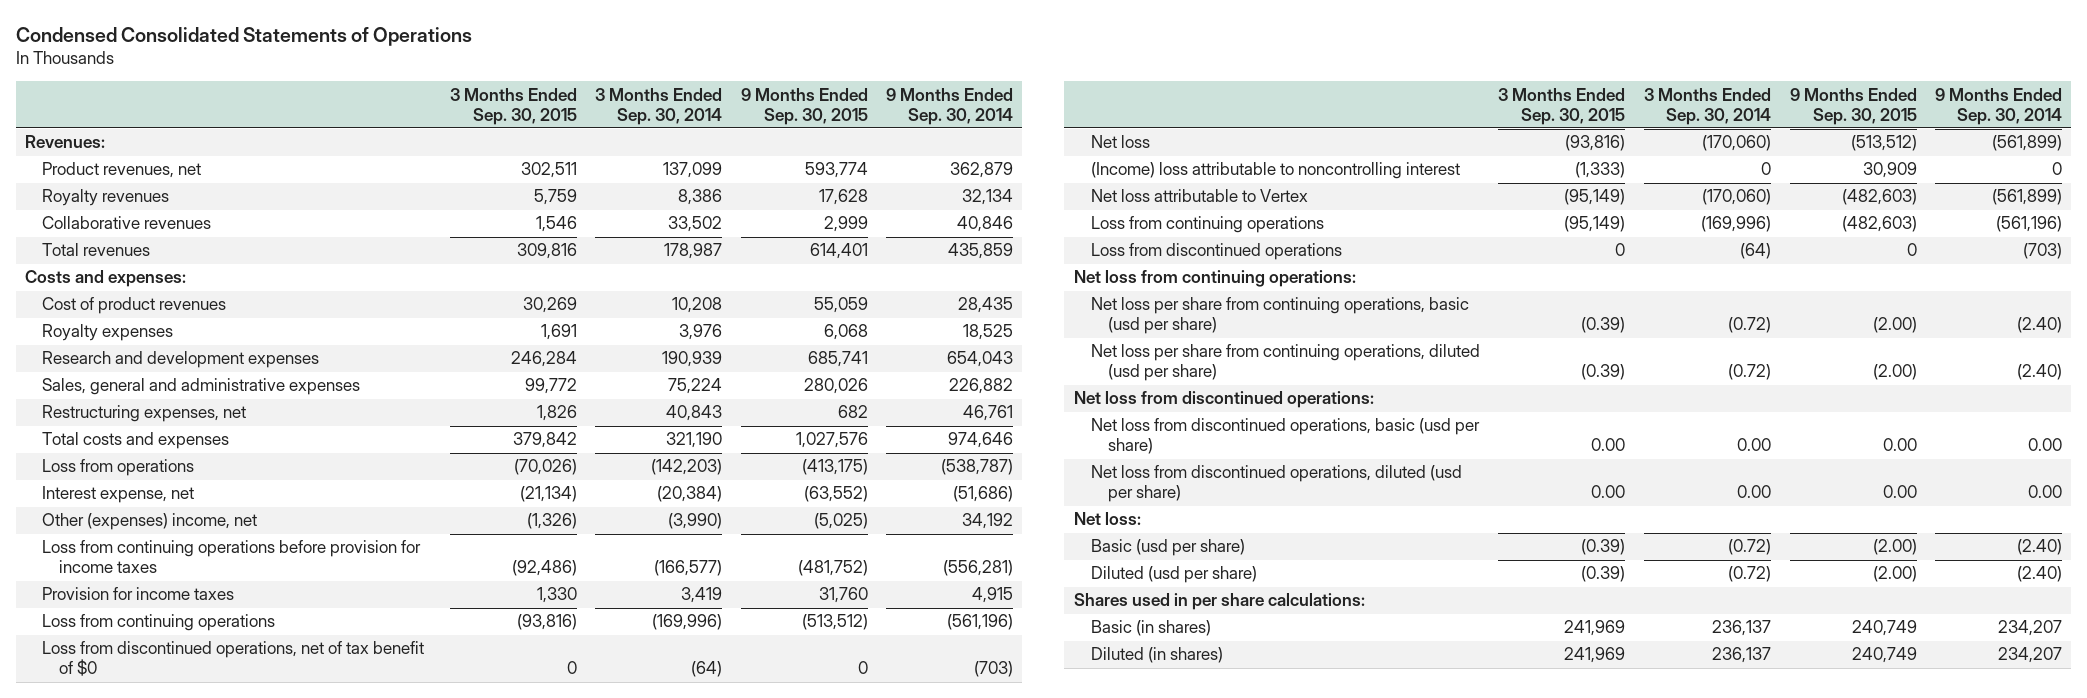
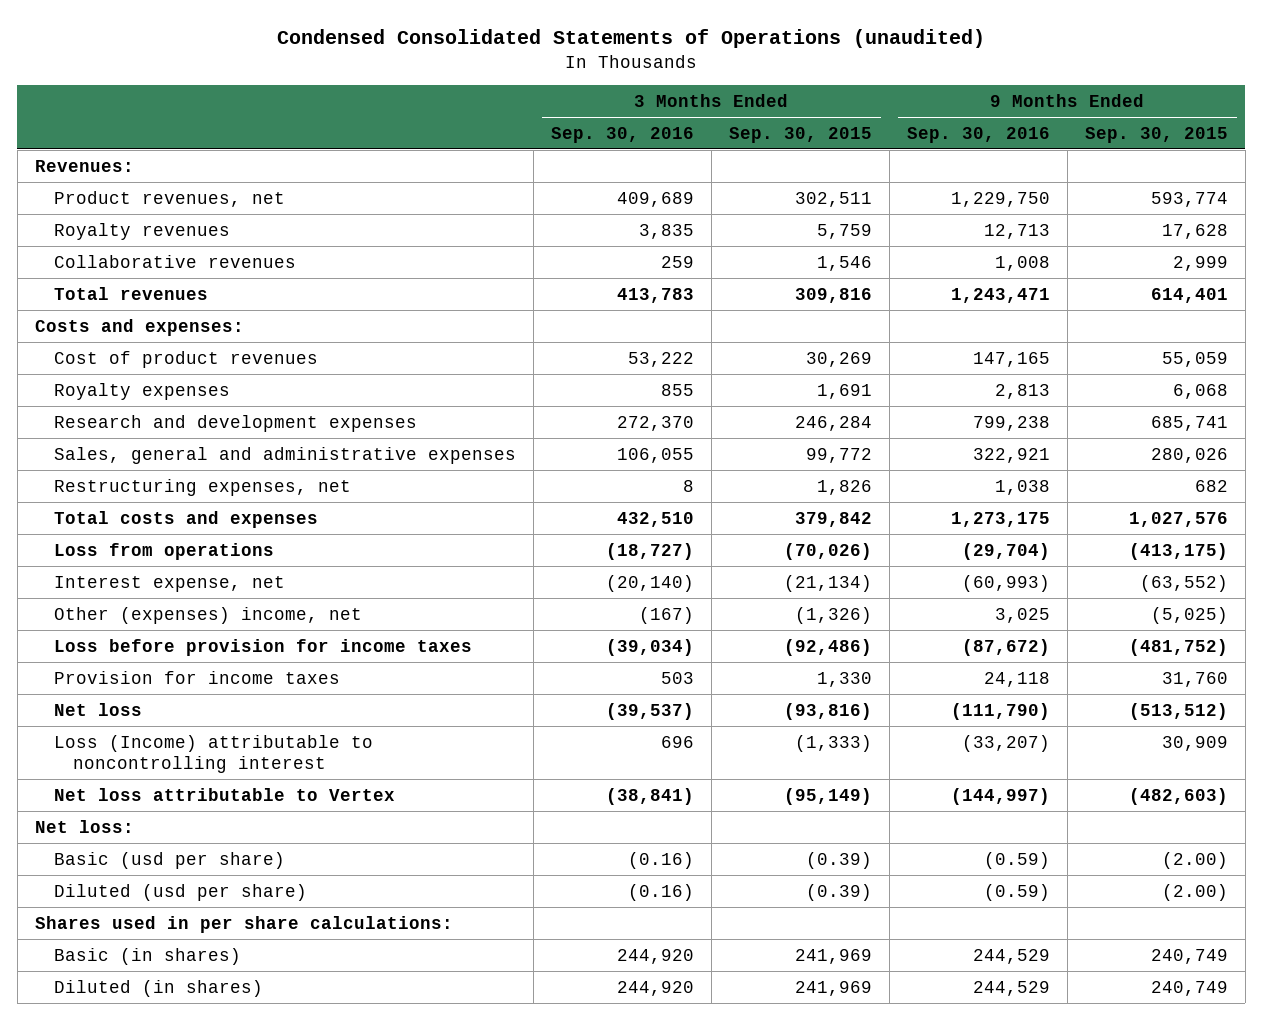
- Condensed Consolidated Statements of Operations
+ Condensed Consolidated Statements of Operations (unaudited)
- | 3 Months Ended Sep. 30, 2015 | 3 Months Ended Sep. 30, 2014 | 9 Months Ended Sep. 30, 2015 | 9 Months Ended Sep. 30, 2014
+ | 3 Months Ended Sep. 30, 2016 | 3 Months Ended Sep. 30, 2015 | 9 Months Ended Sep. 30, 2016 | 9 Months Ended Sep. 30, 2015
- Loss from continuing operations before provision for income taxes | (92,486) | (166,577) | (481,752) | (556,281)
+ Loss before provision for income taxes | (39,034) | (92,486) | (87,672) | (481,752)
- Loss from continuing operations | (93,816) | (169,996) | (513,512) | (561,196)
- Loss from discontinued operations, net of tax benefit of $0 | 0 | (64) | 0 | (703)
- (Income) loss attributable to noncontrolling interest | (1,333) | 0 | 30,909 | 0
+ Loss (Income) attributable to noncontrolling interest | 696 | (1,333) | (33,207) | 30,909
- Loss from continuing operations | (95,149) | (169,996) | (482,603) | (561,196)
- Loss from discontinued operations | 0 | (64) | 0 | (703)
- Net loss from continuing operations:
- Net loss per share from continuing operations, basic (usd per share) | (0.39) | (0.72) | (2.00) | (2.40)
- Net loss per share from continuing operations, diluted (usd per share) | (0.39) | (0.72) | (2.00) | (2.40)
- Net loss from discontinued operations:
- Net loss from discontinued operations, basic (usd per share) | 0.00 | 0.00 | 0.00 | 0.00
- Net loss from discontinued operations, diluted (usd per share) | 0.00 | 0.00 | 0.00 | 0.00

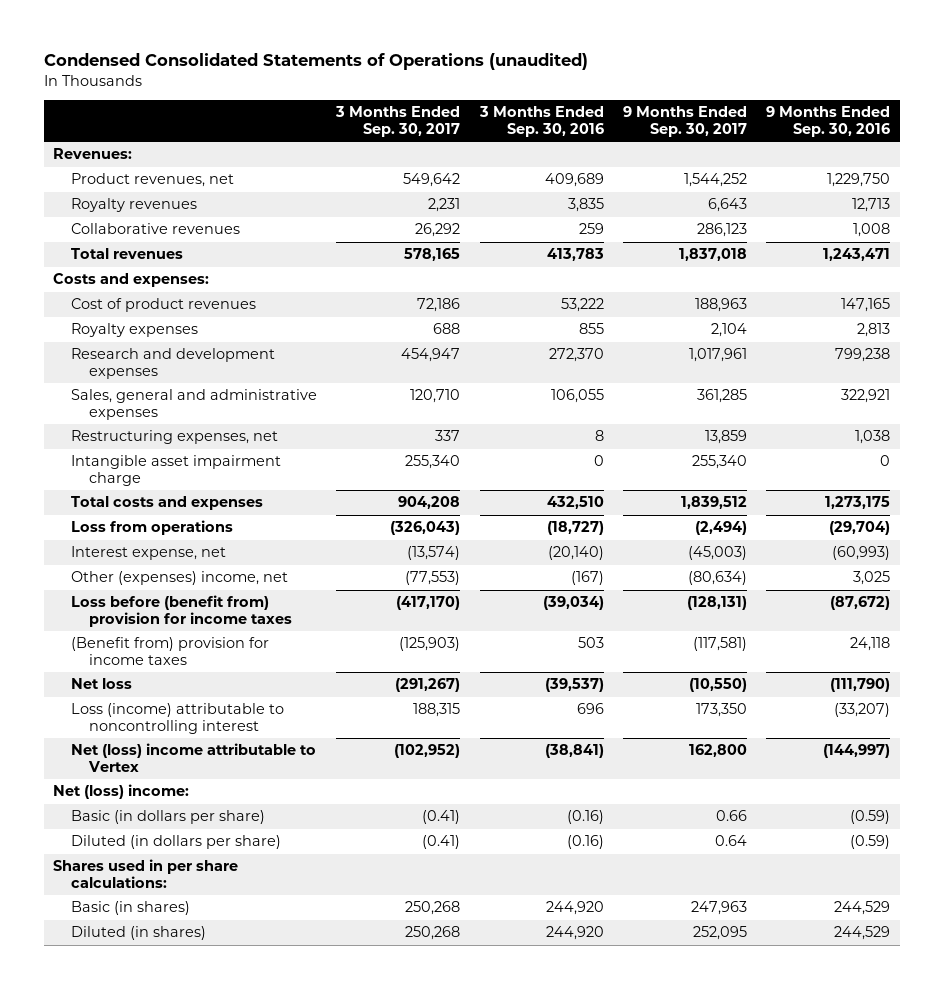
- | 3 Months Ended Sep. 30, 2016 | 3 Months Ended Sep. 30, 2015 | 9 Months Ended Sep. 30, 2016 | 9 Months Ended Sep. 30, 2015
+ | 3 Months Ended Sep. 30, 2017 | 3 Months Ended Sep. 30, 2016 | 9 Months Ended Sep. 30, 2017 | 9 Months Ended Sep. 30, 2016
+ Intangible asset impairment charge | 255,340 | 0 | 255,340 | 0
- Loss before provision for income taxes | (39,034) | (92,486) | (87,672) | (481,752)
- Provision for income taxes | 503 | 1,330 | 24,118 | 31,760
+ Loss before (benefit from) provision for income taxes | (417,170) | (39,034) | (128,131) | (87,672)
+ (Benefit from) provision for income taxes | (125,903) | 503 | (117,581) | 24,118
- Loss (Income) attributable to noncontrolling interest | 696 | (1,333) | (33,207) | 30,909
- Net loss attributable to Vertex | (38,841) | (95,149) | (144,997) | (482,603)
- Net loss:
- Basic (usd per share) | (0.16) | (0.39) | (0.59) | (2.00)
- Diluted (usd per share) | (0.16) | (0.39) | (0.59) | (2.00)
+ Loss (income) attributable to noncontrolling interest | 188,315 | 696 | 173,350 | (33,207)
+ Net (loss) income attributable to Vertex | (102,952) | (38,841) | 162,800 | (144,997)
+ Net (loss) income:
+ Basic (in dollars per share) | (0.41) | (0.16) | 0.66 | (0.59)
+ Diluted (in dollars per share) | (0.41) | (0.16) | 0.64 | (0.59)

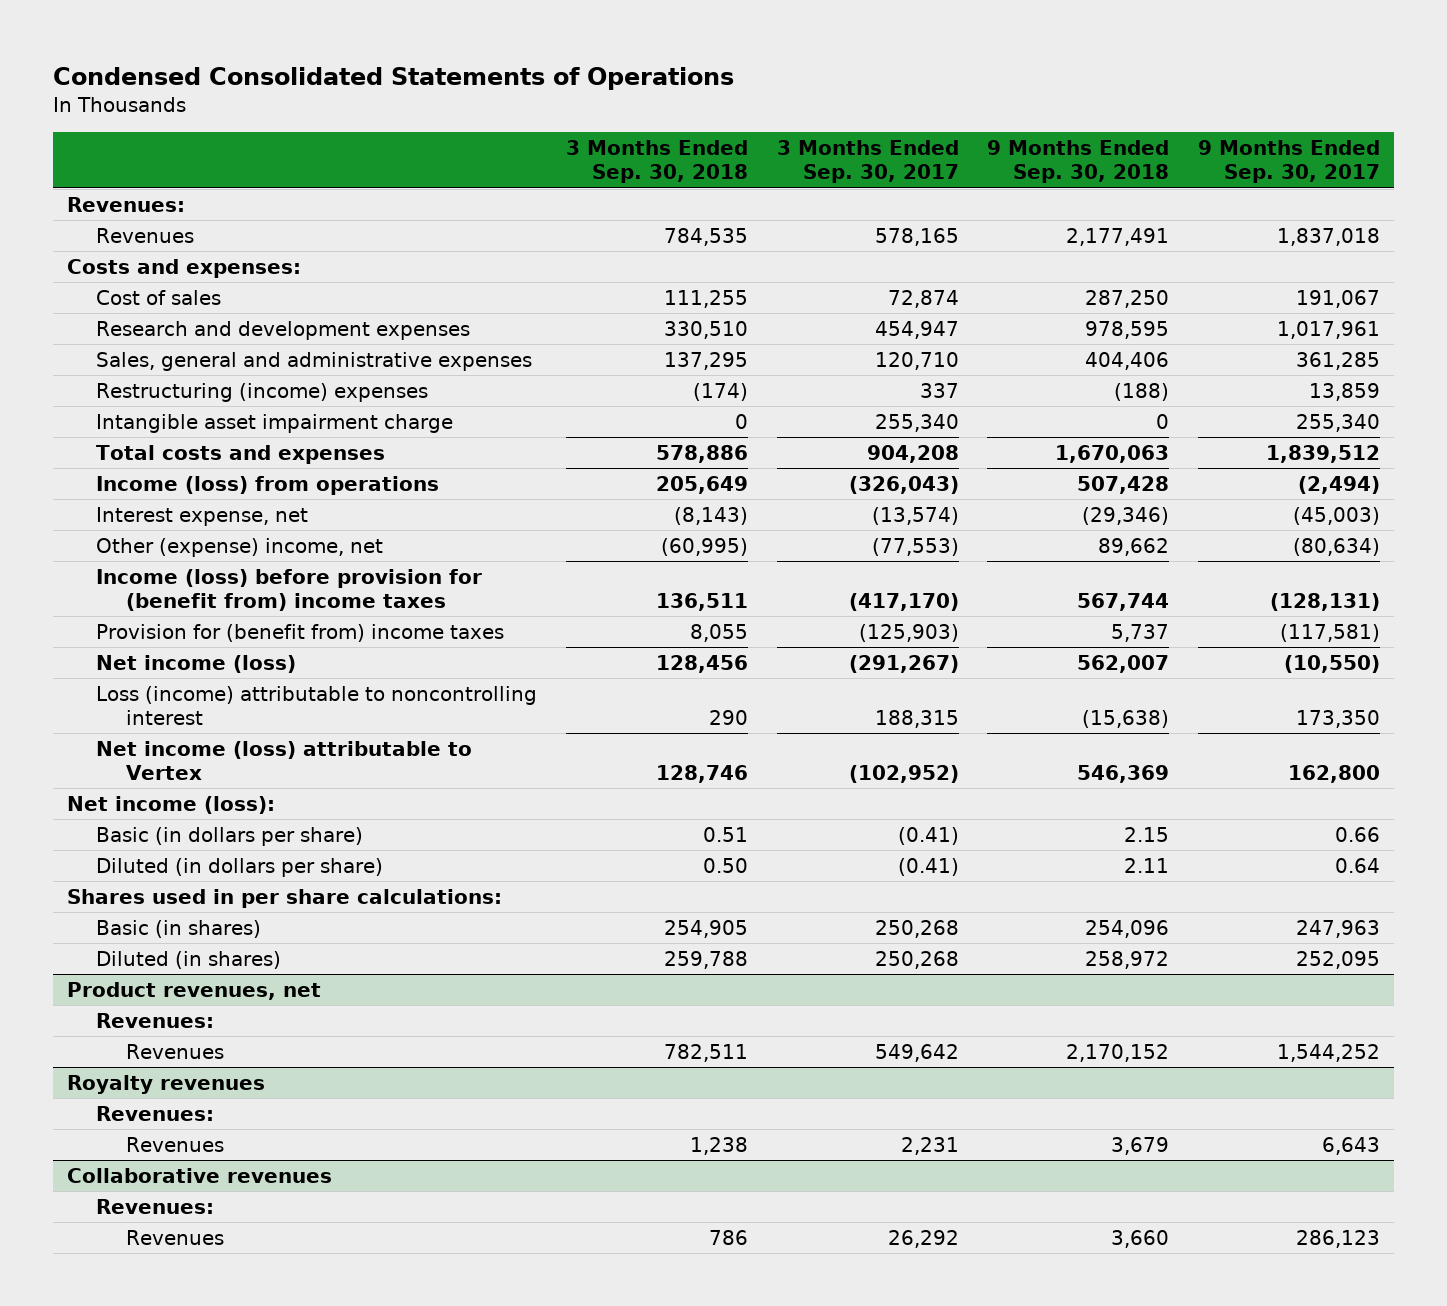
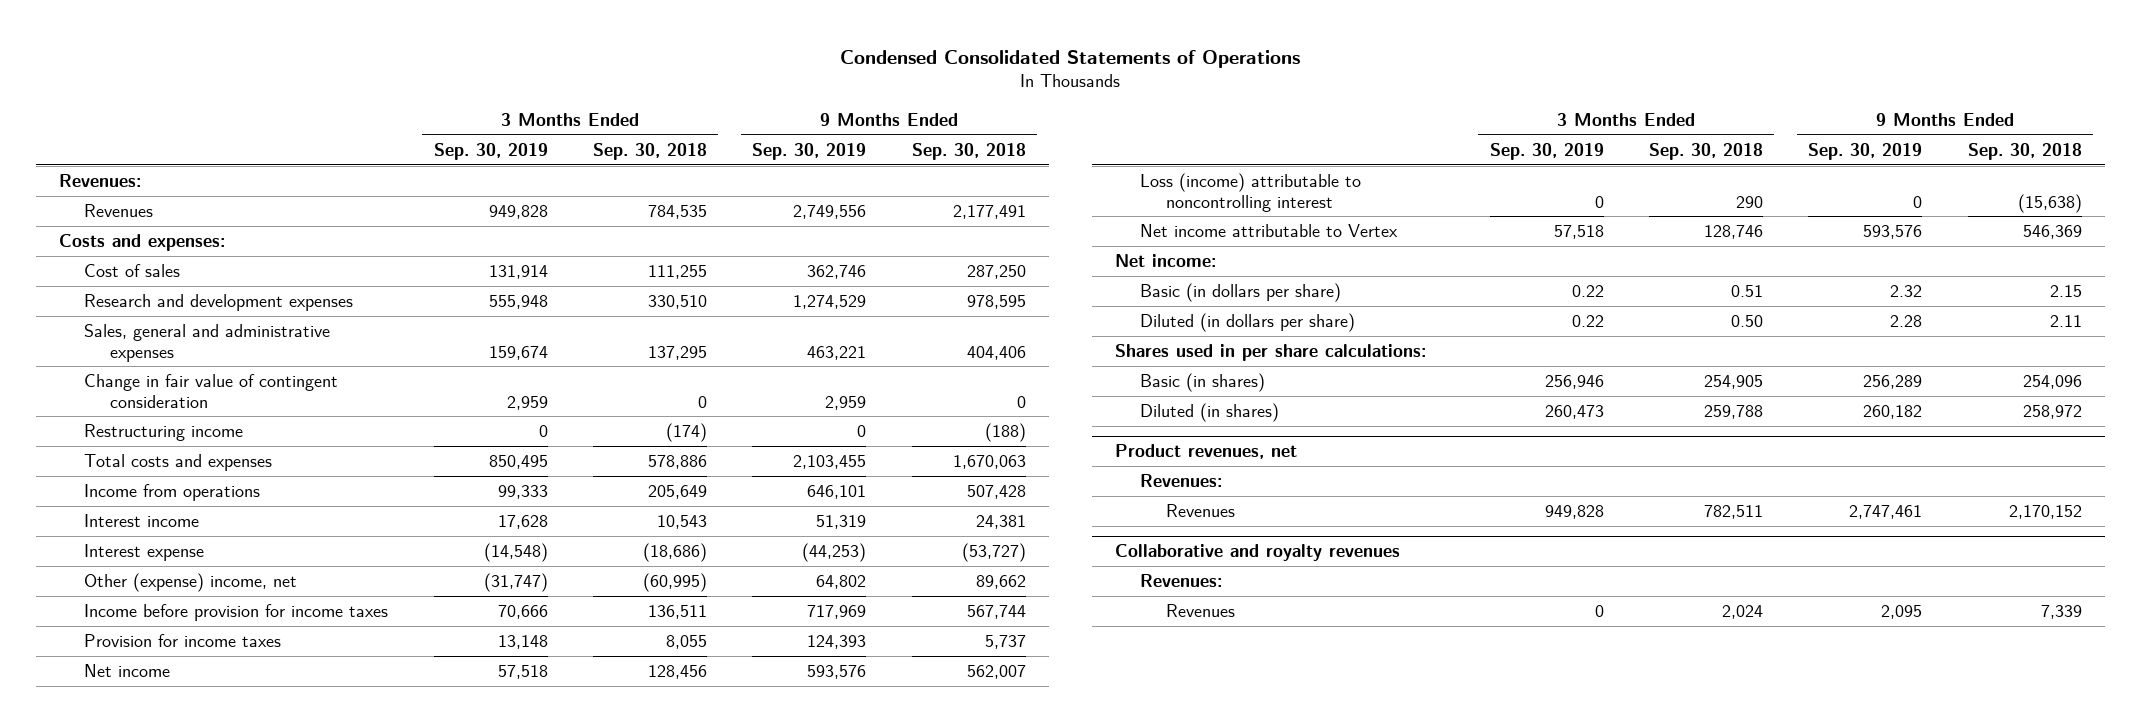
- | 3 Months Ended Sep. 30, 2018 | 3 Months Ended Sep. 30, 2017 | 9 Months Ended Sep. 30, 2018 | 9 Months Ended Sep. 30, 2017
+ | 3 Months Ended Sep. 30, 2019 | 3 Months Ended Sep. 30, 2018 | 9 Months Ended Sep. 30, 2019 | 9 Months Ended Sep. 30, 2018
- Restructuring (income) expenses | (174) | 337 | (188) | 13,859
- Intangible asset impairment charge | 0 | 255,340 | 0 | 255,340
+ Change in fair value of contingent consideration | 2,959 | 0 | 2,959 | 0
+ Restructuring income | 0 | (174) | 0 | (188)
- Income (loss) from operations | 205,649 | (326,043) | 507,428 | (2,494)
- Interest expense, net | (8,143) | (13,574) | (29,346) | (45,003)
+ Income from operations | 99,333 | 205,649 | 646,101 | 507,428
+ Interest income | 17,628 | 10,543 | 51,319 | 24,381
+ Interest expense | (14,548) | (18,686) | (44,253) | (53,727)
- Income (loss) before provision for (benefit from) income taxes | 136,511 | (417,170) | 567,744 | (128,131)
- Provision for (benefit from) income taxes | 8,055 | (125,903) | 5,737 | (117,581)
- Net income (loss) | 128,456 | (291,267) | 562,007 | (10,550)
+ Income before provision for income taxes | 70,666 | 136,511 | 717,969 | 567,744
+ Provision for income taxes | 13,148 | 8,055 | 124,393 | 5,737
+ Net income | 57,518 | 128,456 | 593,576 | 562,007
- Net income (loss) attributable to Vertex | 128,746 | (102,952) | 546,369 | 162,800
- Net income (loss):
+ Net income attributable to Vertex | 57,518 | 128,746 | 593,576 | 546,369
+ Net income:
- Royalty revenues
- Revenues:
- Revenues | 1,238 | 2,231 | 3,679 | 6,643
- Collaborative revenues
+ Collaborative and royalty revenues
- Revenues | 786 | 26,292 | 3,660 | 286,123
+ Revenues | 0 | 2,024 | 2,095 | 7,339

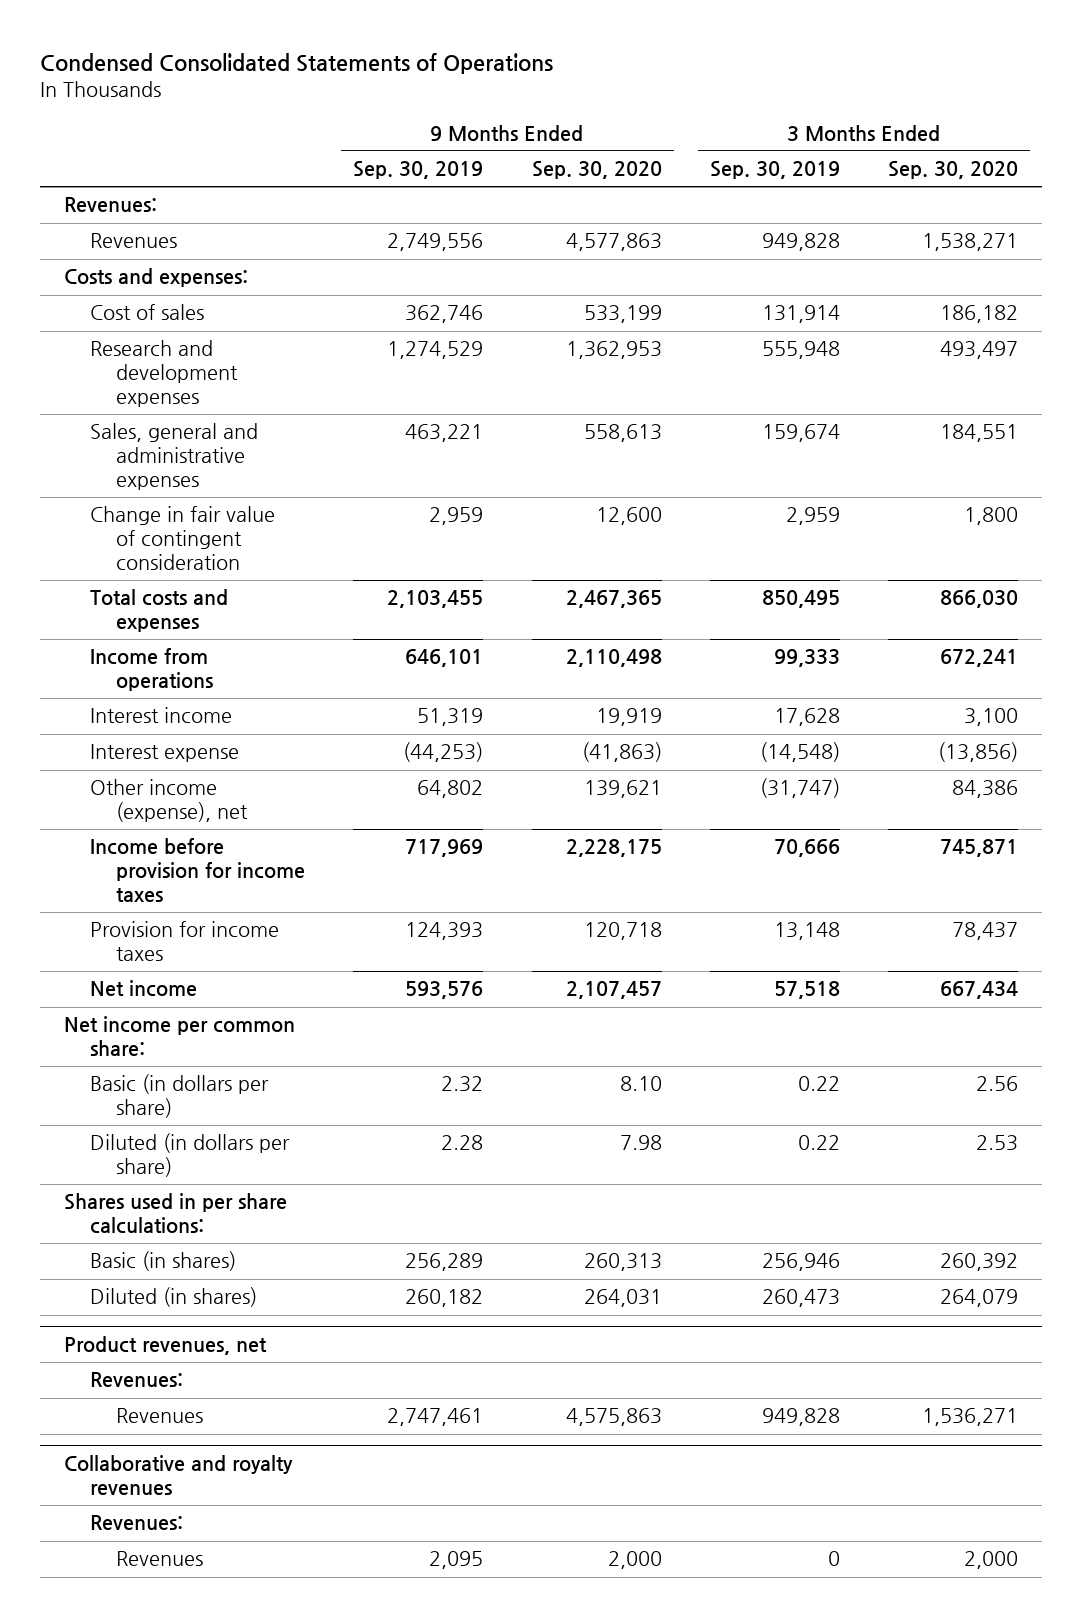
- | 3 Months Ended Sep. 30, 2019 | 3 Months Ended Sep. 30, 2018 | 9 Months Ended Sep. 30, 2019 | 9 Months Ended Sep. 30, 2018
+ | 9 Months Ended Sep. 30, 2019 | 9 Months Ended Sep. 30, 2020 | 3 Months Ended Sep. 30, 2019 | 3 Months Ended Sep. 30, 2020
- Restructuring income | 0 | (174) | 0 | (188)
- Other (expense) income, net | (31,747) | (60,995) | 64,802 | 89,662
+ Other income (expense), net | 64,802 | 139,621 | (31,747) | 84,386
- Loss (income) attributable to noncontrolling interest | 0 | 290 | 0 | (15,638)
- Net income attributable to Vertex | 57,518 | 128,746 | 593,576 | 546,369
- Net income:
+ Net income per common share:

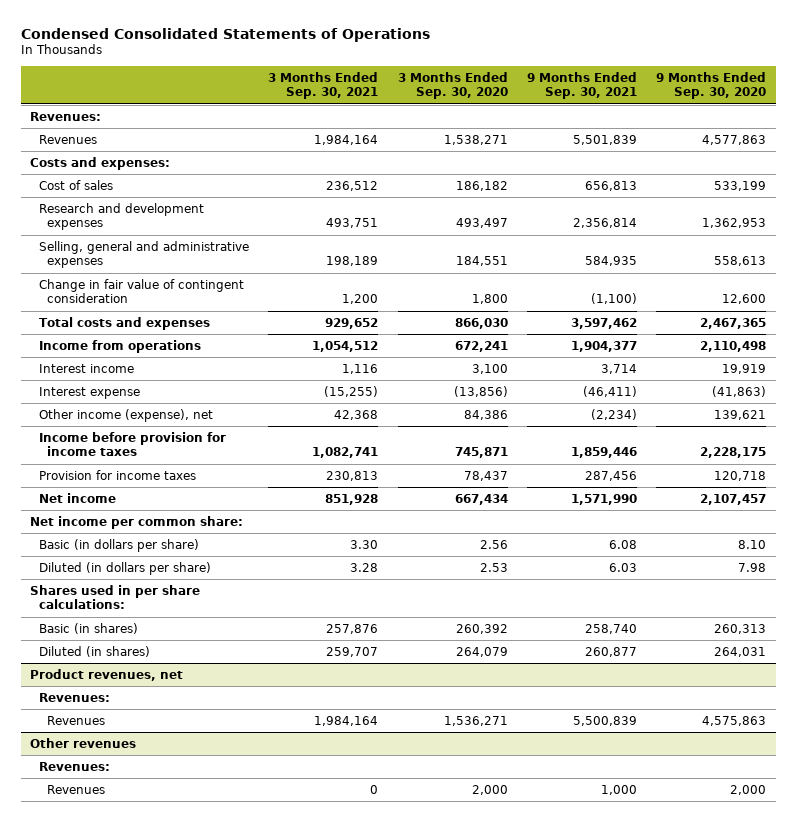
- | 9 Months Ended Sep. 30, 2019 | 9 Months Ended Sep. 30, 2020 | 3 Months Ended Sep. 30, 2019 | 3 Months Ended Sep. 30, 2020
+ | 3 Months Ended Sep. 30, 2021 | 3 Months Ended Sep. 30, 2020 | 9 Months Ended Sep. 30, 2021 | 9 Months Ended Sep. 30, 2020
- Sales, general and administrative expenses | 463,221 | 558,613 | 159,674 | 184,551
+ Selling, general and administrative expenses | 198,189 | 184,551 | 584,935 | 558,613
- Collaborative and royalty revenues
+ Other revenues

